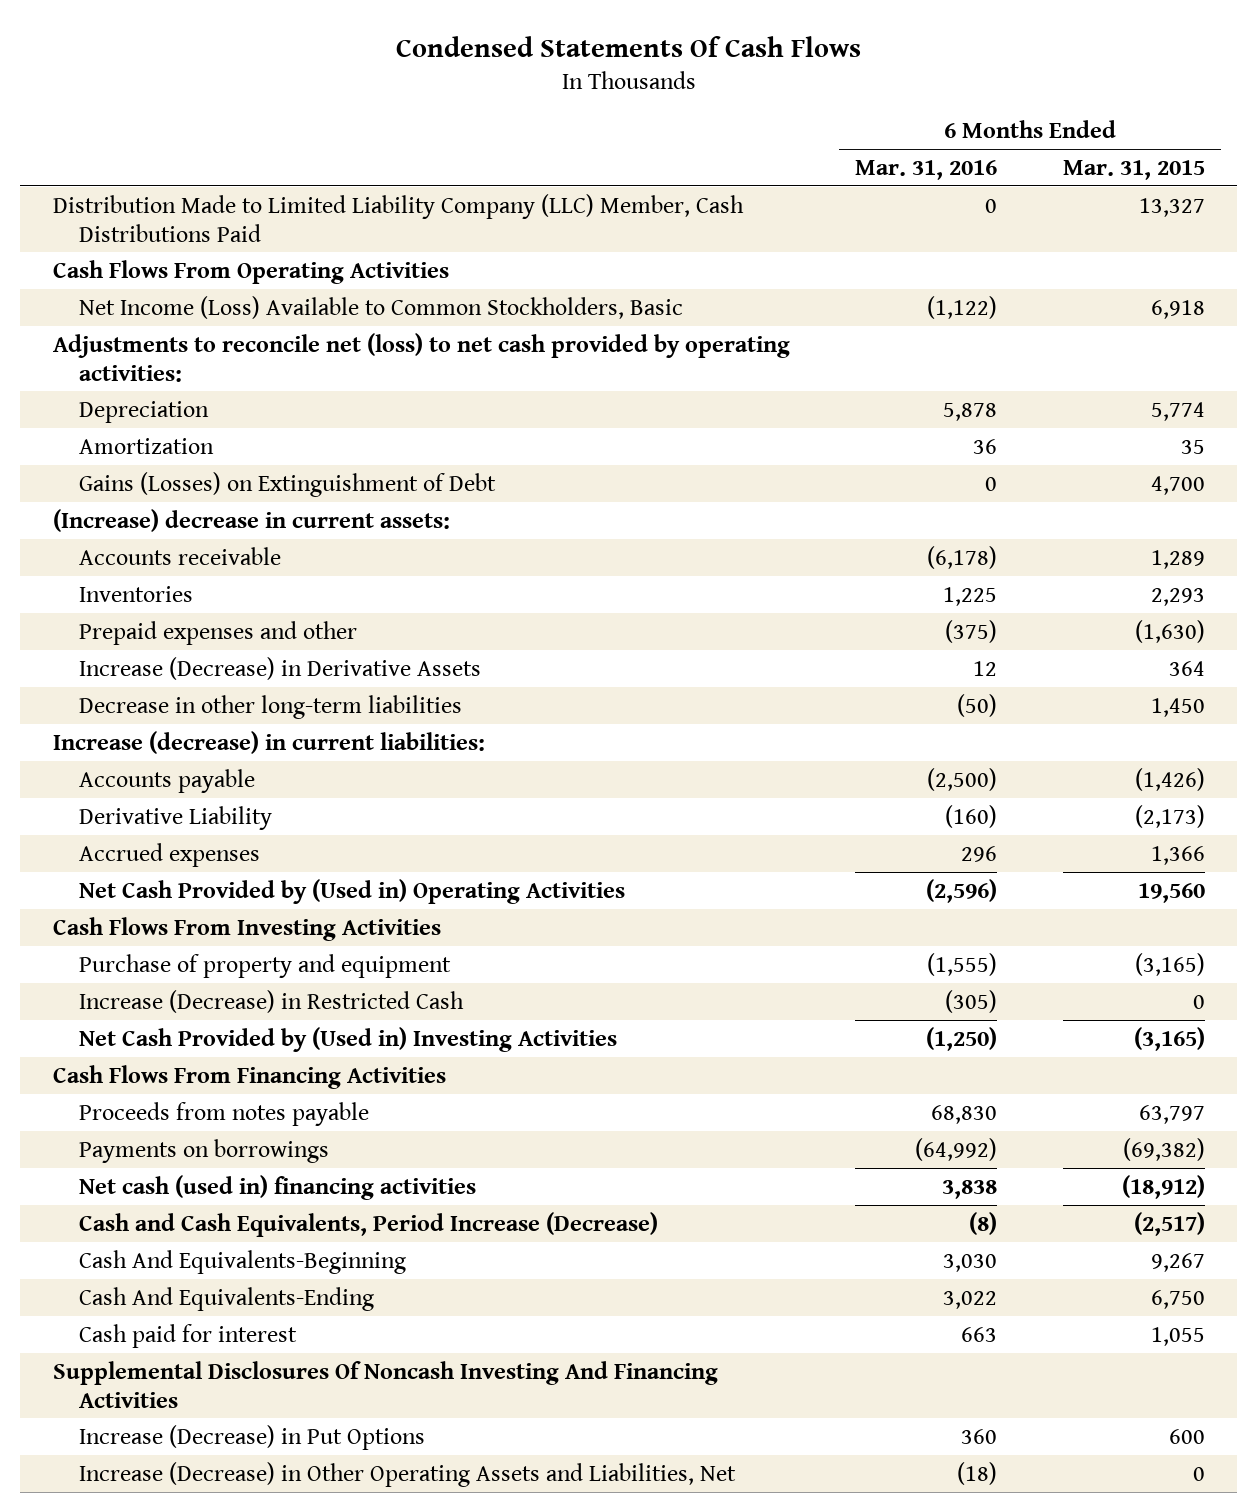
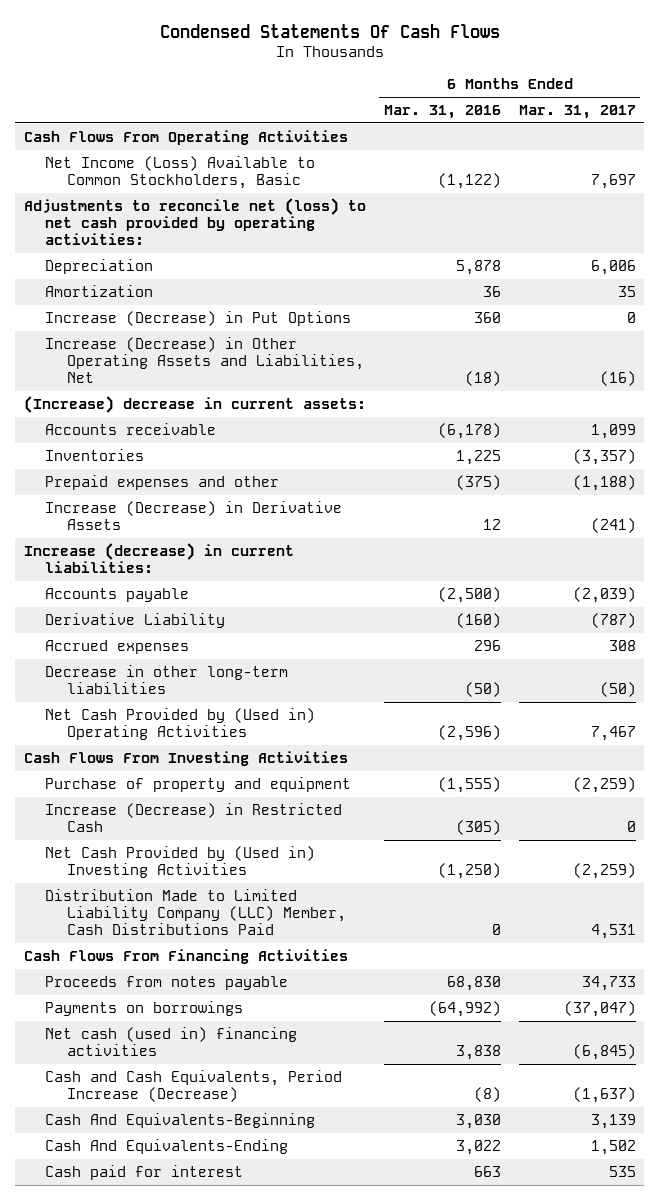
- | 6 Months Ended Mar. 31, 2016 | 6 Months Ended Mar. 31, 2015
+ | 6 Months Ended Mar. 31, 2016 | 6 Months Ended Mar. 31, 2017
- Gains (Losses) on Extinguishment of Debt | 0 | 4,700
moved up: Increase (Decrease) in Put Options | 360 | 0
moved up: Increase (Decrease) in Other Operating Assets and Liabilities, Net | (18) | (16)
moved down: Decrease in other long-term liabilities | (50) | (50)
moved down: Distribution Made to Limited Liability Company (LLC) Member, Cash Distributions Paid | 0 | 4,531
- Supplemental Disclosures Of Noncash Investing And Financing Activities

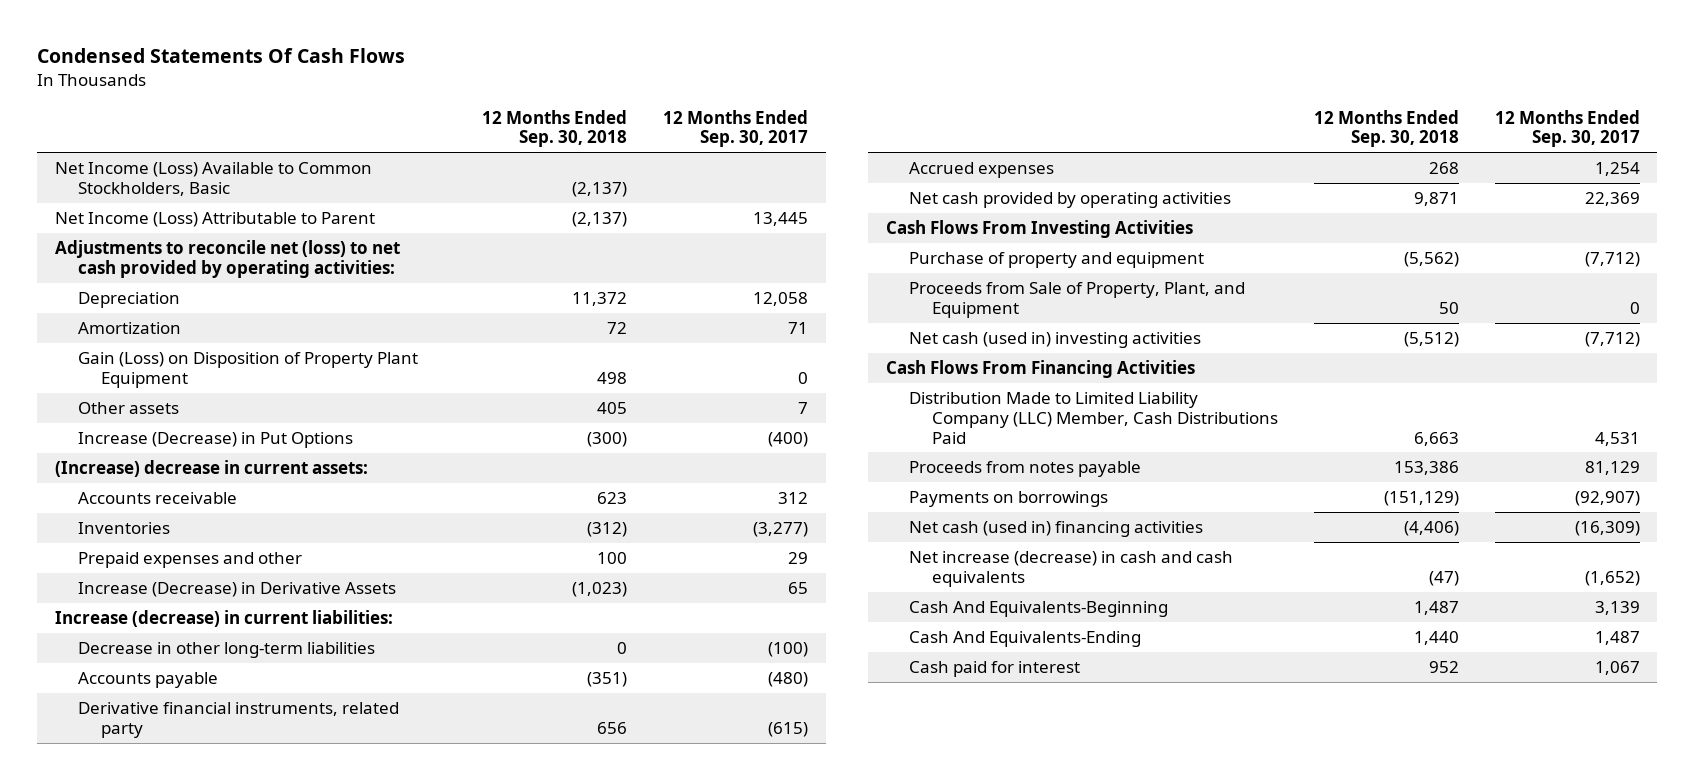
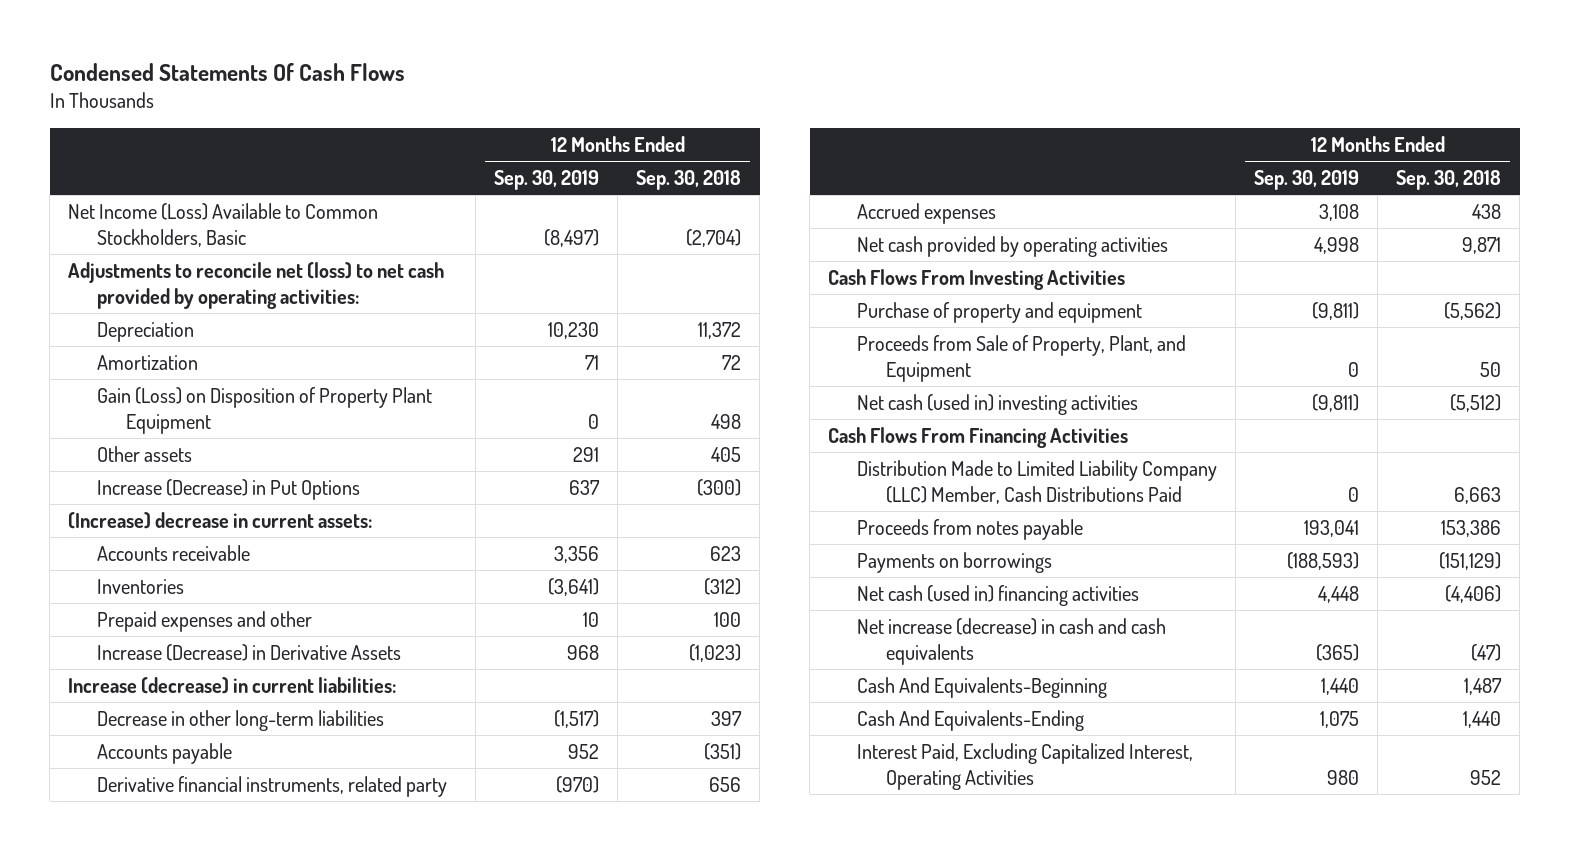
- | 12 Months Ended Sep. 30, 2018 | 12 Months Ended Sep. 30, 2017
+ | 12 Months Ended Sep. 30, 2019 | 12 Months Ended Sep. 30, 2018
- Net Income (Loss) Available to Common Stockholders, Basic | (2,137) |
- Net Income (Loss) Attributable to Parent | (2,137) | 13,445
+ Net Income (Loss) Available to Common Stockholders, Basic | (8,497) | (2,704)
- Decrease in other long-term liabilities | 0 | (100)
+ Decrease in other long-term liabilities | (1,517) | 397
- Accrued expenses | 268 | 1,254
+ Accrued expenses | 3,108 | 438
- Cash paid for interest | 952 | 1,067
+ Interest Paid, Excluding Capitalized Interest, Operating Activities | 980 | 952

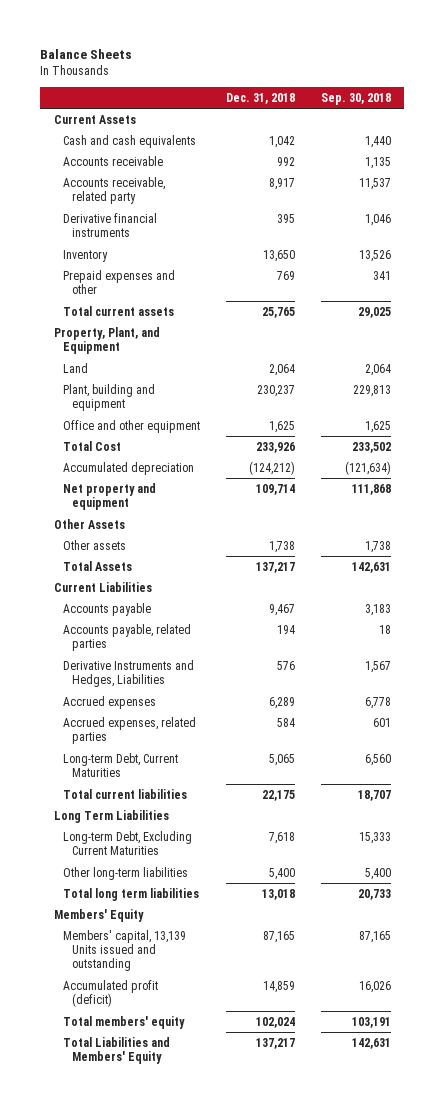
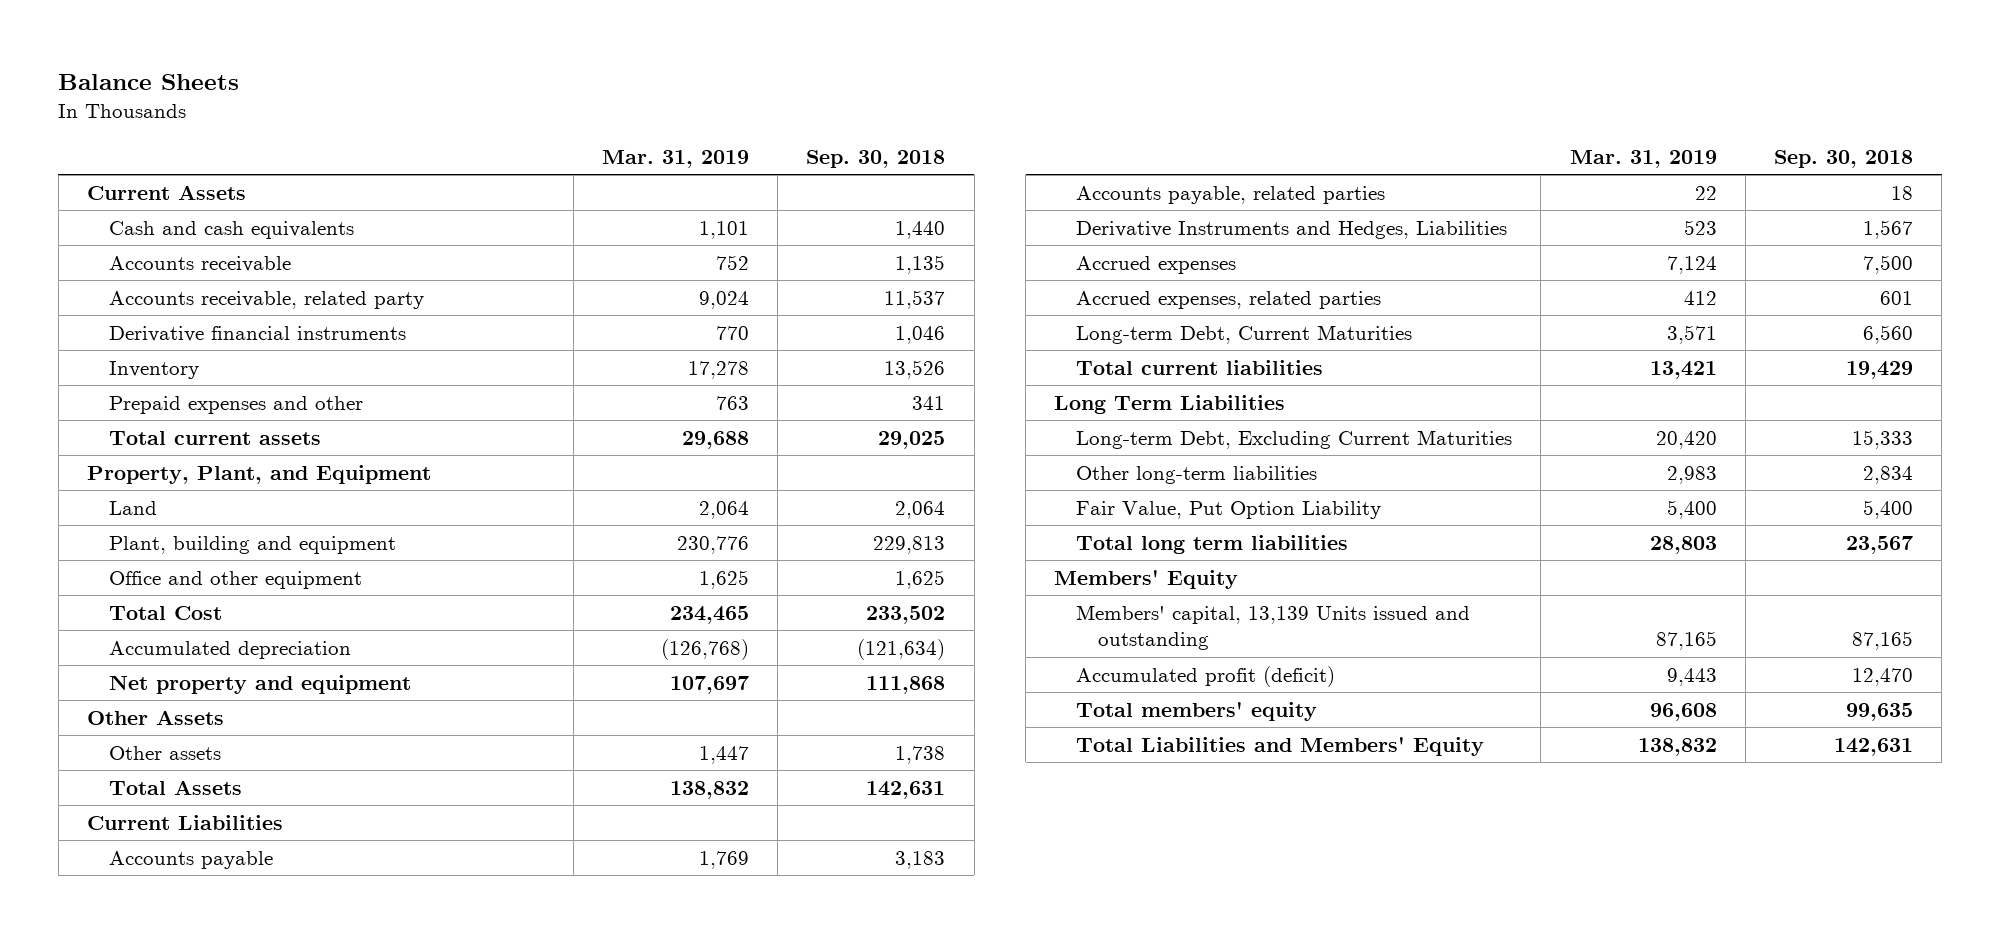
- | Dec. 31, 2018 | Sep. 30, 2018
+ | Mar. 31, 2019 | Sep. 30, 2018
- Accrued expenses | 6,289 | 6,778
+ Accrued expenses | 7,124 | 7,500
- Total current liabilities | 22,175 | 18,707
+ Total current liabilities | 13,421 | 19,429
- Other long-term liabilities | 5,400 | 5,400
- Total long term liabilities | 13,018 | 20,733
+ Other long-term liabilities | 2,983 | 2,834
+ Fair Value, Put Option Liability | 5,400 | 5,400
+ Total long term liabilities | 28,803 | 23,567
- Accumulated profit (deficit) | 14,859 | 16,026
- Total members' equity | 102,024 | 103,191
+ Accumulated profit (deficit) | 9,443 | 12,470
+ Total members' equity | 96,608 | 99,635

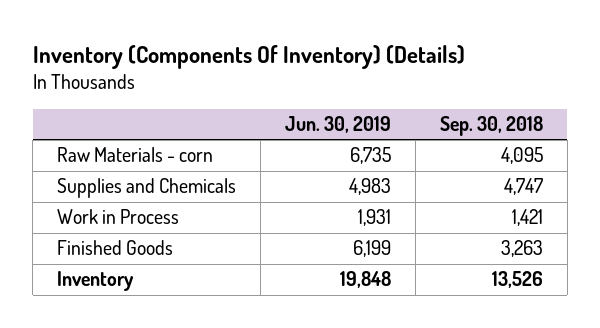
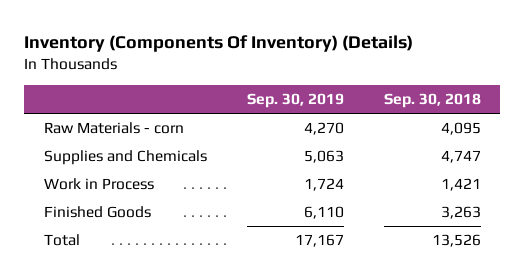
- | Jun. 30, 2019 | Sep. 30, 2018
+ | Sep. 30, 2019 | Sep. 30, 2018
- Inventory | 19,848 | 13,526
+ Total | 17,167 | 13,526

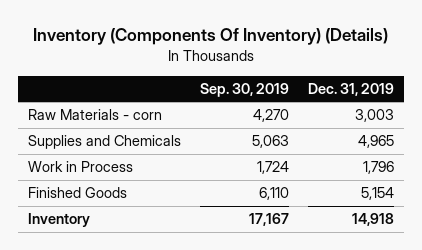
- | Sep. 30, 2019 | Sep. 30, 2018
+ | Sep. 30, 2019 | Dec. 31, 2019
- Total | 17,167 | 13,526
+ Inventory | 17,167 | 14,918

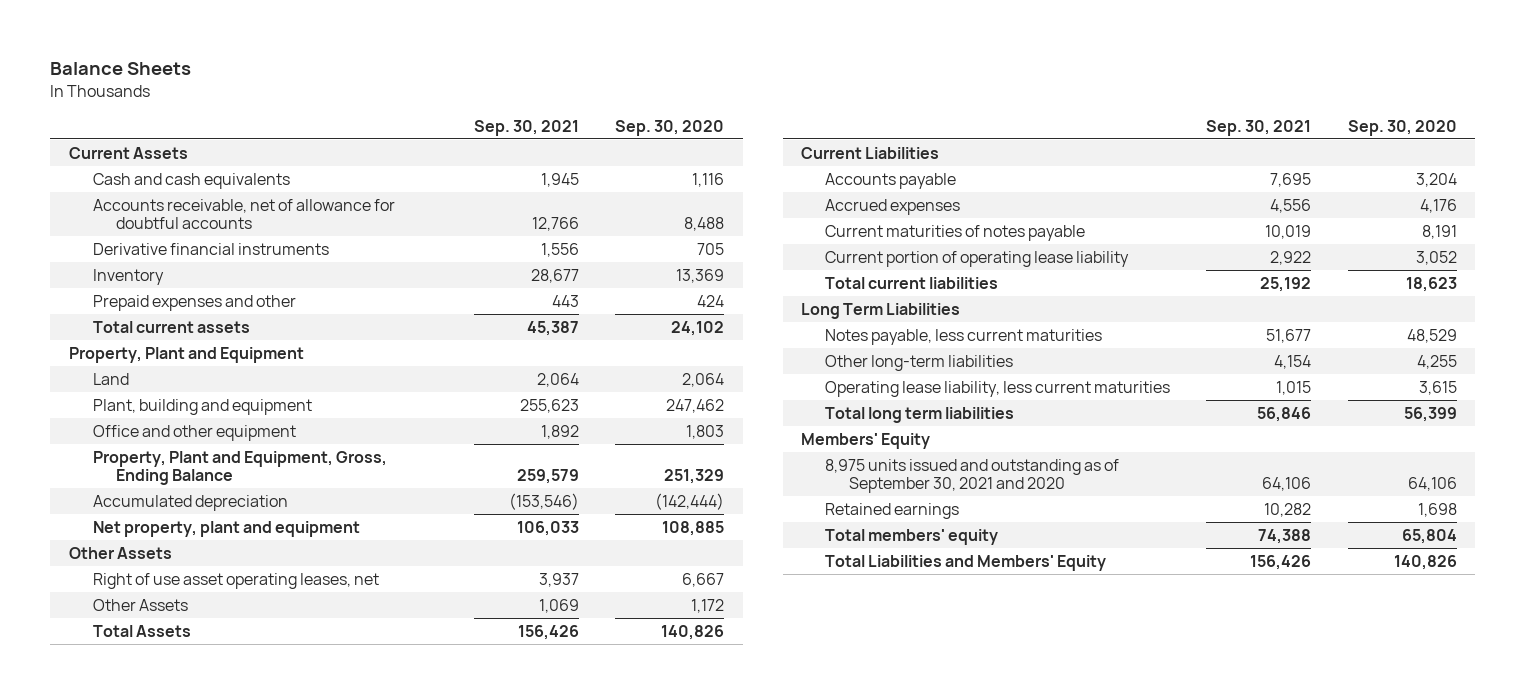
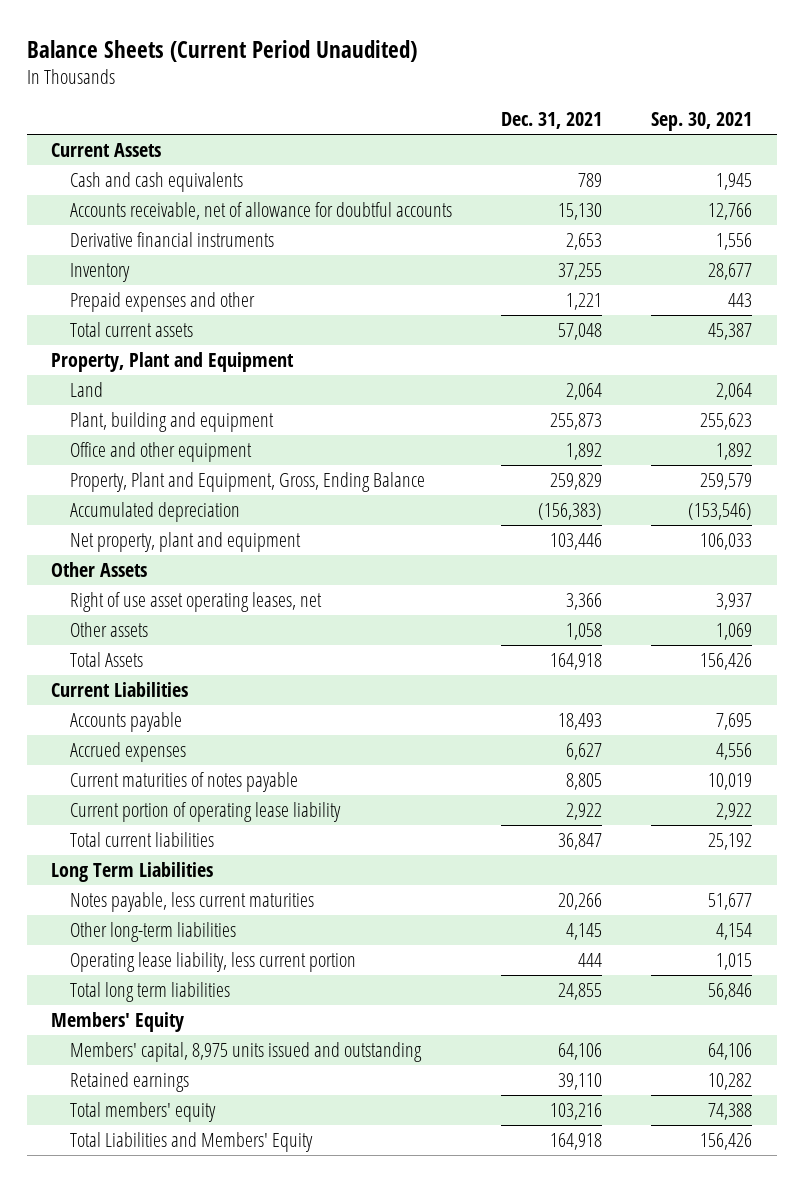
- Balance Sheets
+ Balance Sheets (Current Period Unaudited)
- | Sep. 30, 2021 | Sep. 30, 2020
+ | Dec. 31, 2021 | Sep. 30, 2021
- Other Assets | 1,069 | 1,172
+ Other assets | 1,058 | 1,069
- Operating lease liability, less current maturities | 1,015 | 3,615
+ Operating lease liability, less current portion | 444 | 1,015
- 8,975 units issued and outstanding as of September 30, 2021 and 2020 | 64,106 | 64,106
+ Members' capital, 8,975 units issued and outstanding | 64,106 | 64,106

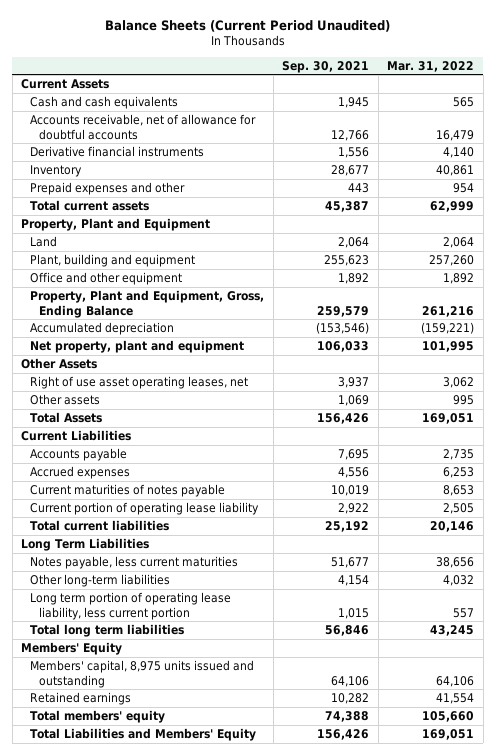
- | Dec. 31, 2021 | Sep. 30, 2021
+ | Sep. 30, 2021 | Mar. 31, 2022
- Operating lease liability, less current portion | 444 | 1,015
+ Long term portion of operating lease liability, less current portion | 1,015 | 557

